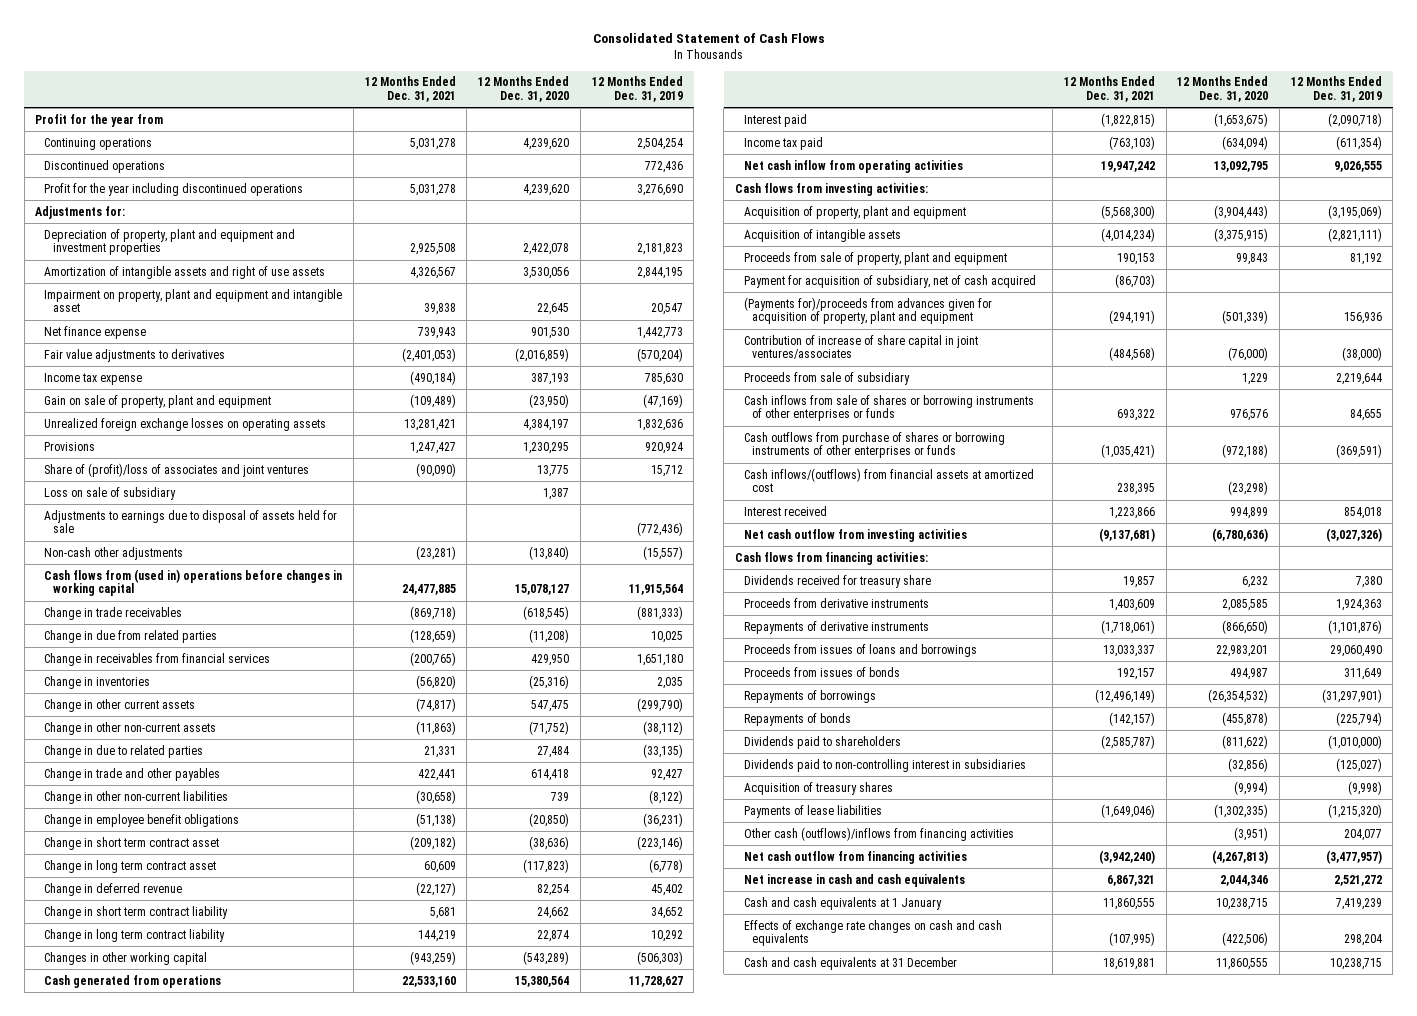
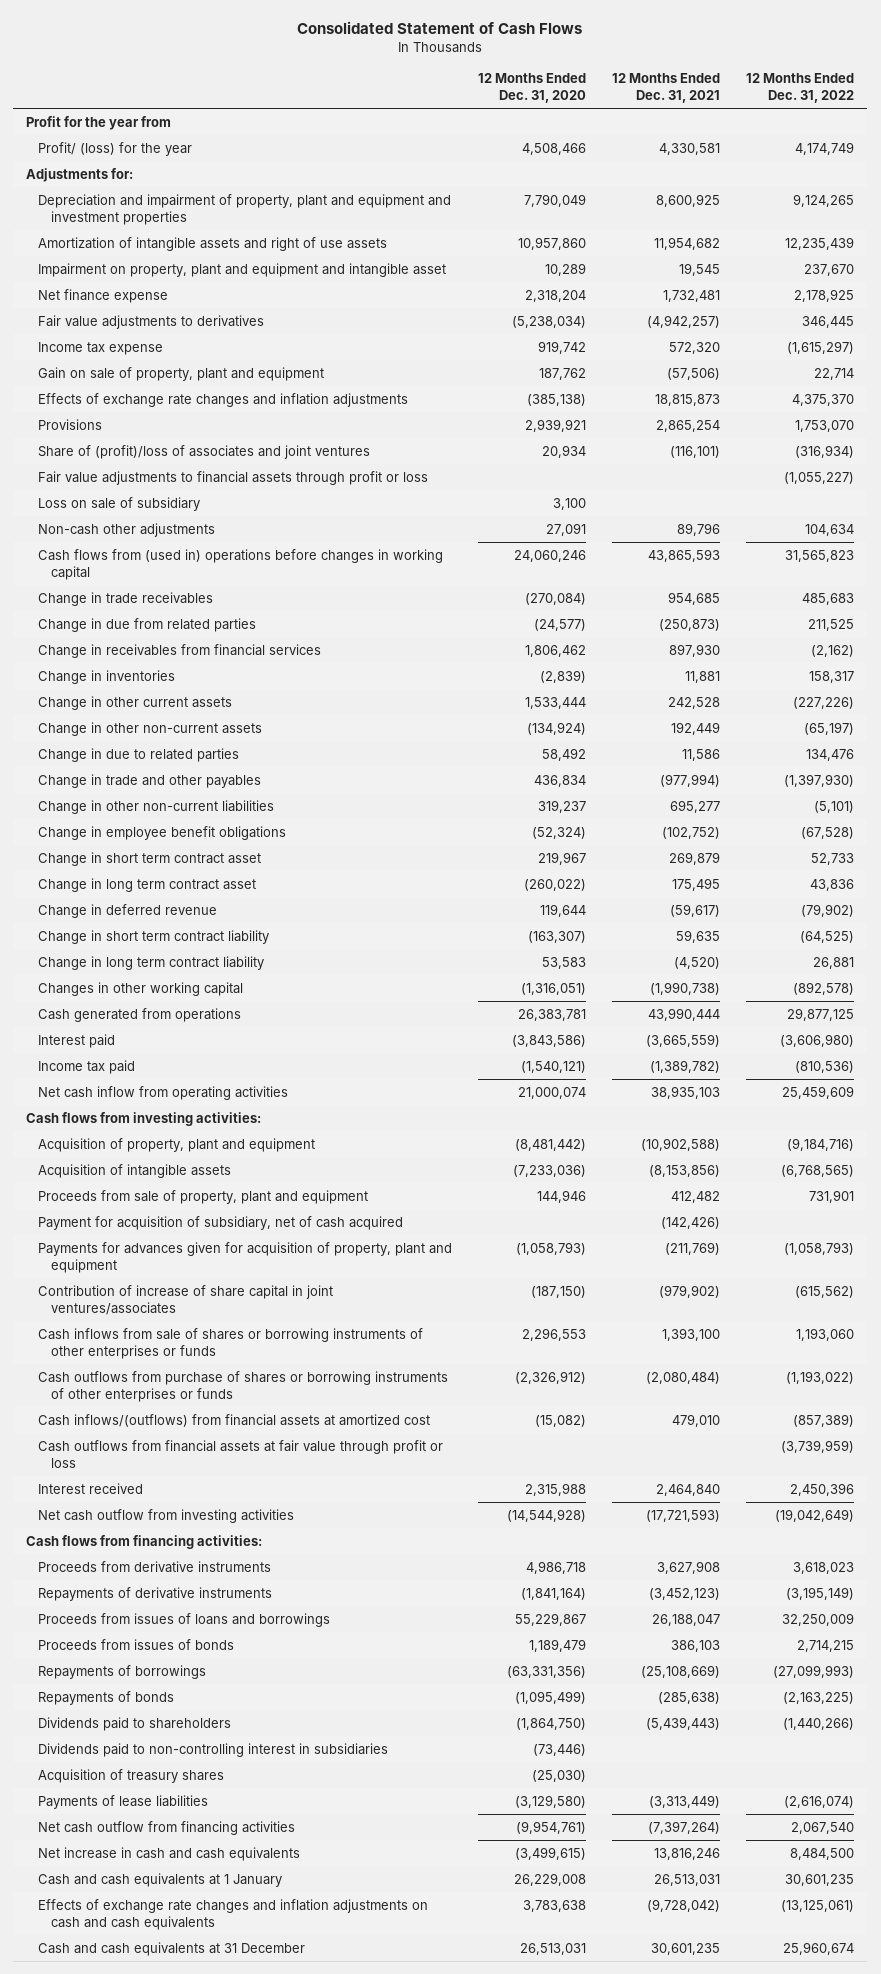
- | 12 Months Ended Dec. 31, 2021 | 12 Months Ended Dec. 31, 2020 | 12 Months Ended Dec. 31, 2019
+ | 12 Months Ended Dec. 31, 2020 | 12 Months Ended Dec. 31, 2021 | 12 Months Ended Dec. 31, 2022
- Continuing operations | 5,031,278 | 4,239,620 | 2,504,254
- Discontinued operations | | | 772,436
- Profit for the year including discontinued operations | 5,031,278 | 4,239,620 | 3,276,690
+ Profit/ (loss) for the year | 4,508,466 | 4,330,581 | 4,174,749
- Depreciation of property, plant and equipment and investment properties | 2,925,508 | 2,422,078 | 2,181,823
- Amortization of intangible assets and right of use assets | 4,326,567 | 3,530,056 | 2,844,195
- Impairment on property, plant and equipment and intangible asset | 39,838 | 22,645 | 20,547
- Net finance expense | 739,943 | 901,530 | 1,442,773
- Fair value adjustments to derivatives | (2,401,053) | (2,016,859) | (570,204)
- Income tax expense | (490,184) | 387,193 | 785,630
- Gain on sale of property, plant and equipment | (109,489) | (23,950) | (47,169)
- Unrealized foreign exchange losses on operating assets | 13,281,421 | 4,384,197 | 1,832,636
- Provisions | 1,247,427 | 1,230,295 | 920,924
- Share of (profit)/loss of associates and joint ventures | (90,090) | 13,775 | 15,712
- Loss on sale of subsidiary | | 1,387 |
- Adjustments to earnings due to disposal of assets held for sale | | | (772,436)
- Non-cash other adjustments | (23,281) | (13,840) | (15,557)
- Cash flows from (used in) operations before changes in working capital | 24,477,885 | 15,078,127 | 11,915,564
- Change in trade receivables | (869,718) | (618,545) | (881,333)
- Change in due from related parties | (128,659) | (11,208) | 10,025
- Change in receivables from financial services | (200,765) | 429,950 | 1,651,180
- Change in inventories | (56,820) | (25,316) | 2,035
- Change in other current assets | (74,817) | 547,475 | (299,790)
- Change in other non-current assets | (11,863) | (71,752) | (38,112)
- Change in due to related parties | 21,331 | 27,484 | (33,135)
- Change in trade and other payables | 422,441 | 614,418 | 92,427
- Change in other non-current liabilities | (30,658) | 739 | (8,122)
- Change in employee benefit obligations | (51,138) | (20,850) | (36,231)
- Change in short term contract asset | (209,182) | (38,636) | (223,146)
- Change in long term contract asset | 60,609 | (117,823) | (6,778)
- Change in deferred revenue | (22,127) | 82,254 | 45,402
- Change in short term contract liability | 5,681 | 24,662 | 34,652
- Change in long term contract liability | 144,219 | 22,874 | 10,292
- Changes in other working capital | (943,259) | (543,289) | (506,303)
- Cash generated from operations | 22,533,160 | 15,380,564 | 11,728,627
- Interest paid | (1,822,815) | (1,653,675) | (2,090,718)
- Income tax paid | (763,103) | (634,094) | (611,354)
- Net cash inflow from operating activities | 19,947,242 | 13,092,795 | 9,026,555
+ Depreciation and impairment of property, plant and equipment and investment properties | 7,790,049 | 8,600,925 | 9,124,265
+ Amortization of intangible assets and right of use assets | 10,957,860 | 11,954,682 | 12,235,439
+ Impairment on property, plant and equipment and intangible asset | 10,289 | 19,545 | 237,670
+ Net finance expense | 2,318,204 | 1,732,481 | 2,178,925
+ Fair value adjustments to derivatives | (5,238,034) | (4,942,257) | 346,445
+ Income tax expense | 919,742 | 572,320 | (1,615,297)
+ Gain on sale of property, plant and equipment | 187,762 | (57,506) | 22,714
+ Effects of exchange rate changes and inflation adjustments | (385,138) | 18,815,873 | 4,375,370
+ Provisions | 2,939,921 | 2,865,254 | 1,753,070
+ Share of (profit)/loss of associates and joint ventures | 20,934 | (116,101) | (316,934)
+ Fair value adjustments to financial assets through profit or loss | | | (1,055,227)
+ Loss on sale of subsidiary | 3,100 | |
+ Non-cash other adjustments | 27,091 | 89,796 | 104,634
+ Cash flows from (used in) operations before changes in working capital | 24,060,246 | 43,865,593 | 31,565,823
+ Change in trade receivables | (270,084) | 954,685 | 485,683
+ Change in due from related parties | (24,577) | (250,873) | 211,525
+ Change in receivables from financial services | 1,806,462 | 897,930 | (2,162)
+ Change in inventories | (2,839) | 11,881 | 158,317
+ Change in other current assets | 1,533,444 | 242,528 | (227,226)
+ Change in other non-current assets | (134,924) | 192,449 | (65,197)
+ Change in due to related parties | 58,492 | 11,586 | 134,476
+ Change in trade and other payables | 436,834 | (977,994) | (1,397,930)
+ Change in other non-current liabilities | 319,237 | 695,277 | (5,101)
+ Change in employee benefit obligations | (52,324) | (102,752) | (67,528)
+ Change in short term contract asset | 219,967 | 269,879 | 52,733
+ Change in long term contract asset | (260,022) | 175,495 | 43,836
+ Change in deferred revenue | 119,644 | (59,617) | (79,902)
+ Change in short term contract liability | (163,307) | 59,635 | (64,525)
+ Change in long term contract liability | 53,583 | (4,520) | 26,881
+ Changes in other working capital | (1,316,051) | (1,990,738) | (892,578)
+ Cash generated from operations | 26,383,781 | 43,990,444 | 29,877,125
+ Interest paid | (3,843,586) | (3,665,559) | (3,606,980)
+ Income tax paid | (1,540,121) | (1,389,782) | (810,536)
+ Net cash inflow from operating activities | 21,000,074 | 38,935,103 | 25,459,609
- Acquisition of property, plant and equipment | (5,568,300) | (3,904,443) | (3,195,069)
- Acquisition of intangible assets | (4,014,234) | (3,375,915) | (2,821,111)
- Proceeds from sale of property, plant and equipment | 190,153 | 99,843 | 81,192
- Payment for acquisition of subsidiary, net of cash acquired | (86,703) | |
- (Payments for)/proceeds from advances given for acquisition of property, plant and equipment | (294,191) | (501,339) | 156,936
- Contribution of increase of share capital in joint ventures/associates | (484,568) | (76,000) | (38,000)
- Proceeds from sale of subsidiary | | 1,229 | 2,219,644
- Cash inflows from sale of shares or borrowing instruments of other enterprises or funds | 693,322 | 976,576 | 84,655
- Cash outflows from purchase of shares or borrowing instruments of other enterprises or funds | (1,035,421) | (972,188) | (369,591)
- Cash inflows/(outflows) from financial assets at amortized cost | 238,395 | (23,298) |
- Interest received | 1,223,866 | 994,899 | 854,018
- Net cash outflow from investing activities | (9,137,681) | (6,780,636) | (3,027,326)
+ Acquisition of property, plant and equipment | (8,481,442) | (10,902,588) | (9,184,716)
+ Acquisition of intangible assets | (7,233,036) | (8,153,856) | (6,768,565)
+ Proceeds from sale of property, plant and equipment | 144,946 | 412,482 | 731,901
+ Payment for acquisition of subsidiary, net of cash acquired | | (142,426) |
+ Payments for advances given for acquisition of property, plant and equipment | (1,058,793) | (211,769) | (1,058,793)
+ Contribution of increase of share capital in joint ventures/associates | (187,150) | (979,902) | (615,562)
+ Cash inflows from sale of shares or borrowing instruments of other enterprises or funds | 2,296,553 | 1,393,100 | 1,193,060
+ Cash outflows from purchase of shares or borrowing instruments of other enterprises or funds | (2,326,912) | (2,080,484) | (1,193,022)
+ Cash inflows/(outflows) from financial assets at amortized cost | (15,082) | 479,010 | (857,389)
+ Cash outflows from financial assets at fair value through profit or loss | | | (3,739,959)
+ Interest received | 2,315,988 | 2,464,840 | 2,450,396
+ Net cash outflow from investing activities | (14,544,928) | (17,721,593) | (19,042,649)
- Dividends received for treasury share | 19,857 | 6,232 | 7,380
- Proceeds from derivative instruments | 1,403,609 | 2,085,585 | 1,924,363
- Repayments of derivative instruments | (1,718,061) | (866,650) | (1,101,876)
- Proceeds from issues of loans and borrowings | 13,033,337 | 22,983,201 | 29,060,490
- Proceeds from issues of bonds | 192,157 | 494,987 | 311,649
- Repayments of borrowings | (12,496,149) | (26,354,532) | (31,297,901)
- Repayments of bonds | (142,157) | (455,878) | (225,794)
- Dividends paid to shareholders | (2,585,787) | (811,622) | (1,010,000)
- Dividends paid to non-controlling interest in subsidiaries | | (32,856) | (125,027)
- Acquisition of treasury shares | | (9,994) | (9,998)
- Payments of lease liabilities | (1,649,046) | (1,302,335) | (1,215,320)
- Other cash (outflows)/inflows from financing activities | | (3,951) | 204,077
- Net cash outflow from financing activities | (3,942,240) | (4,267,813) | (3,477,957)
- Net increase in cash and cash equivalents | 6,867,321 | 2,044,346 | 2,521,272
- Cash and cash equivalents at 1 January | 11,860,555 | 10,238,715 | 7,419,239
- Effects of exchange rate changes on cash and cash equivalents | (107,995) | (422,506) | 298,204
- Cash and cash equivalents at 31 December | 18,619,881 | 11,860,555 | 10,238,715
+ Proceeds from derivative instruments | 4,986,718 | 3,627,908 | 3,618,023
+ Repayments of derivative instruments | (1,841,164) | (3,452,123) | (3,195,149)
+ Proceeds from issues of loans and borrowings | 55,229,867 | 26,188,047 | 32,250,009
+ Proceeds from issues of bonds | 1,189,479 | 386,103 | 2,714,215
+ Repayments of borrowings | (63,331,356) | (25,108,669) | (27,099,993)
+ Repayments of bonds | (1,095,499) | (285,638) | (2,163,225)
+ Dividends paid to shareholders | (1,864,750) | (5,439,443) | (1,440,266)
+ Dividends paid to non-controlling interest in subsidiaries | (73,446) | |
+ Acquisition of treasury shares | (25,030) | |
+ Payments of lease liabilities | (3,129,580) | (3,313,449) | (2,616,074)
+ Net cash outflow from financing activities | (9,954,761) | (7,397,264) | 2,067,540
+ Net increase in cash and cash equivalents | (3,499,615) | 13,816,246 | 8,484,500
+ Cash and cash equivalents at 1 January | 26,229,008 | 26,513,031 | 30,601,235
+ Effects of exchange rate changes and inflation adjustments on cash and cash equivalents | 3,783,638 | (9,728,042) | (13,125,061)
+ Cash and cash equivalents at 31 December | 26,513,031 | 30,601,235 | 25,960,674

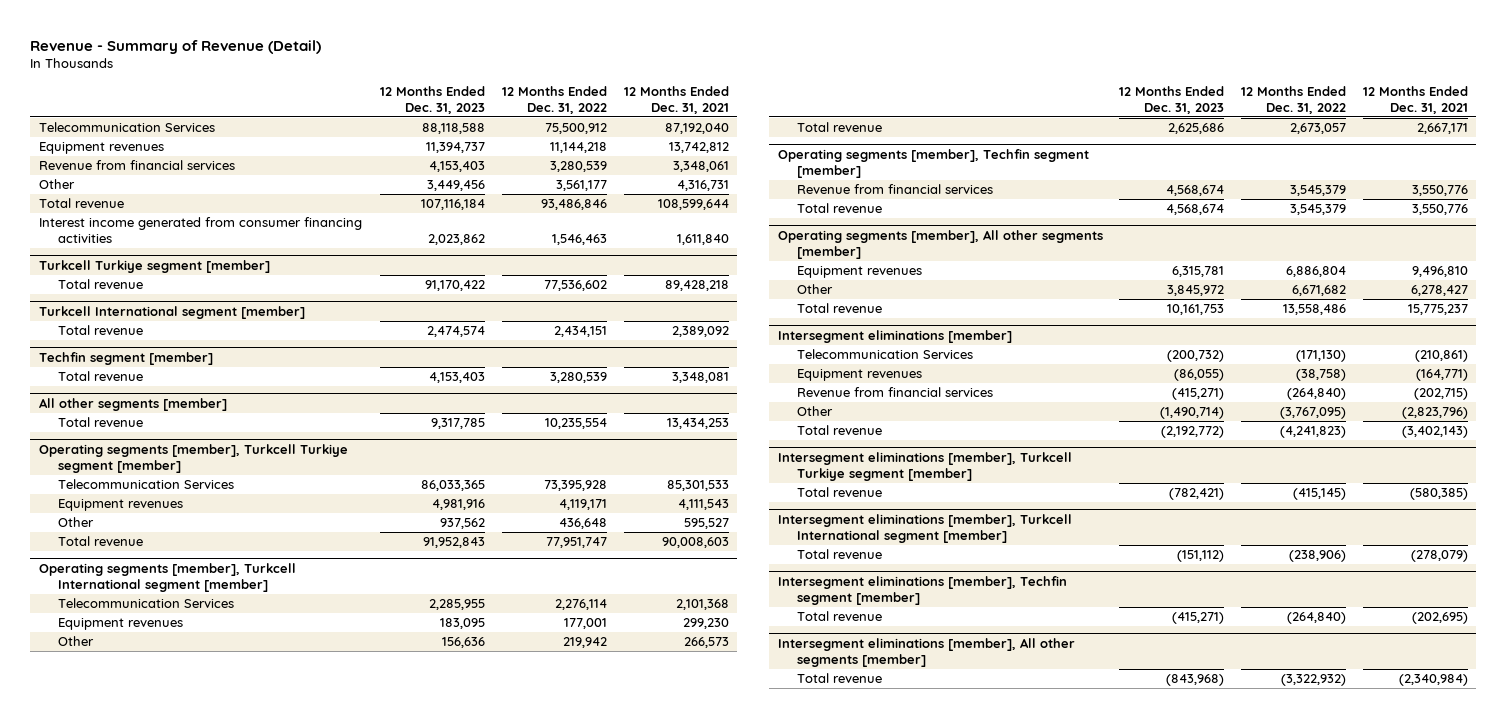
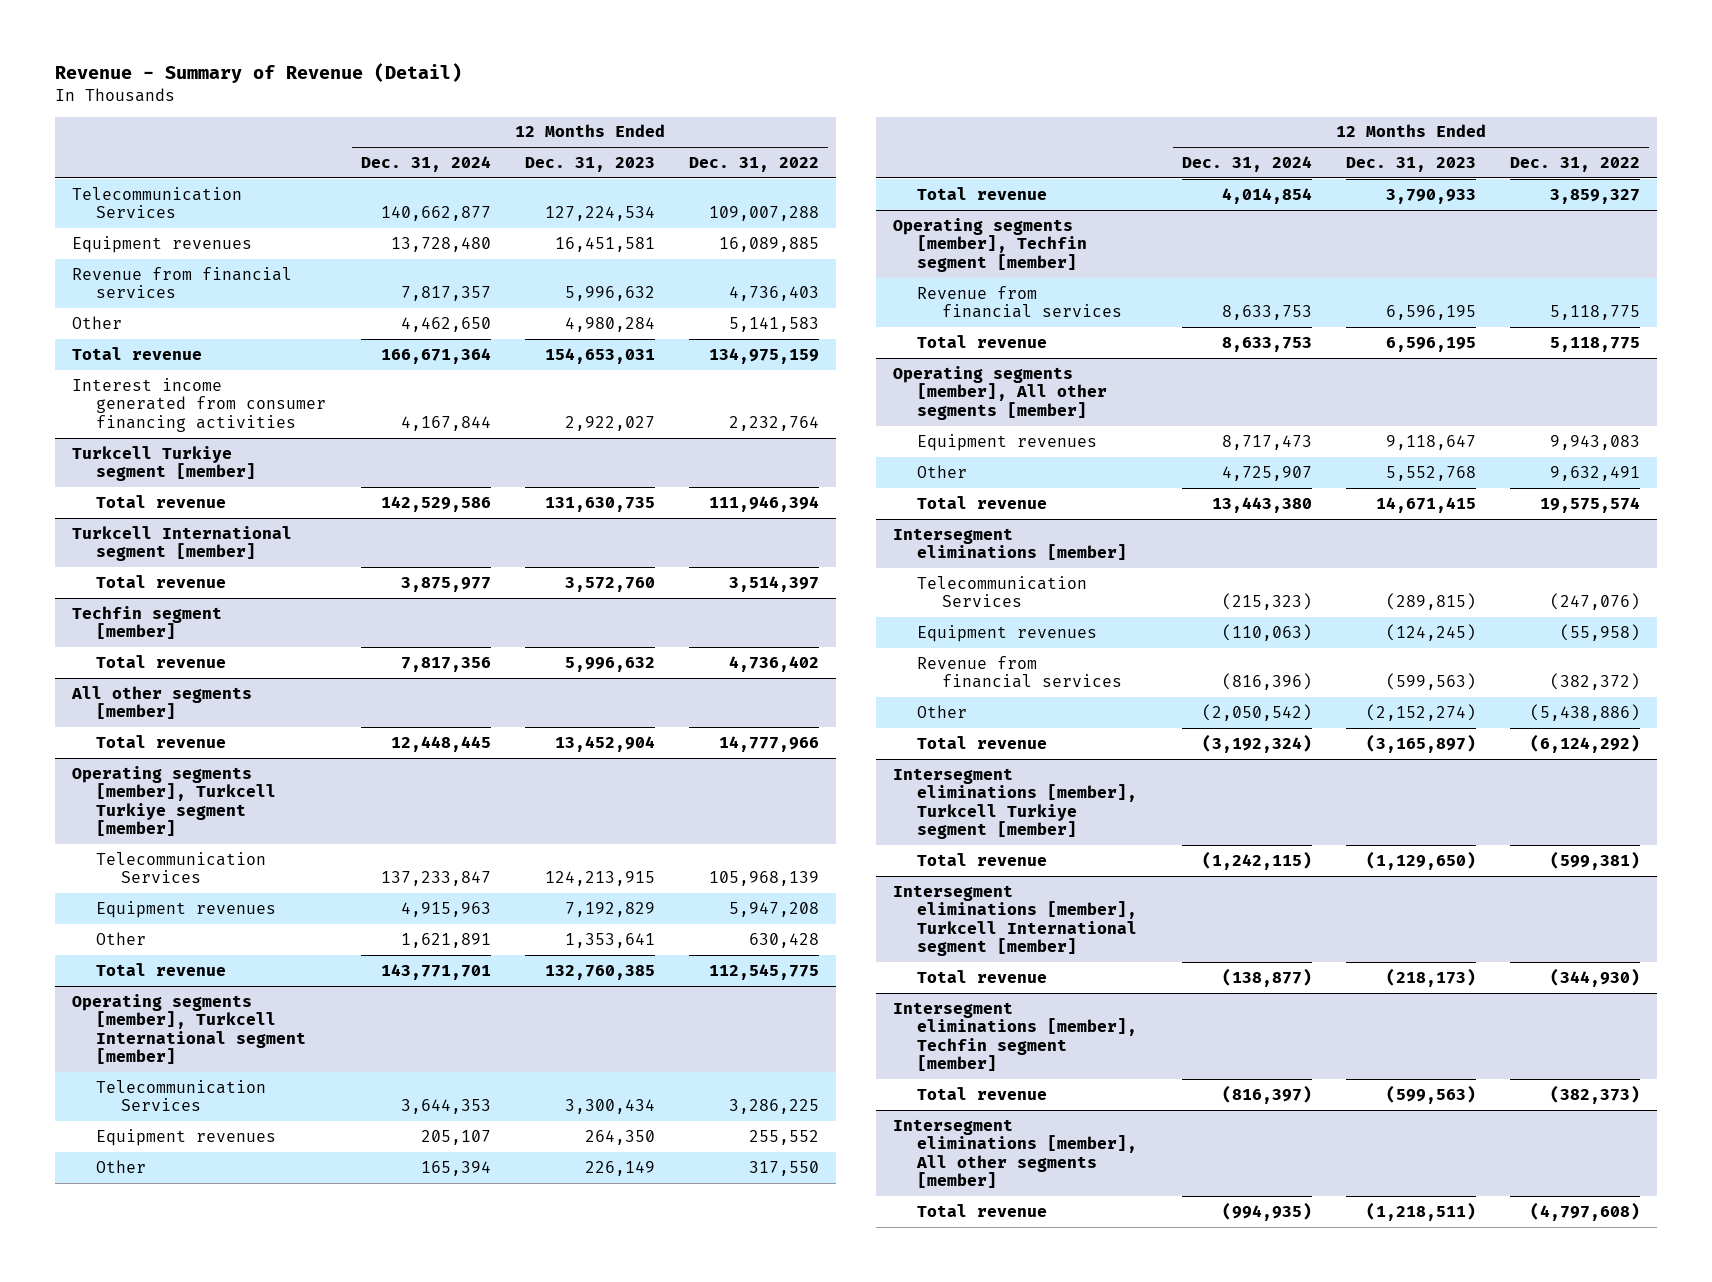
- | 12 Months Ended Dec. 31, 2023 | 12 Months Ended Dec. 31, 2022 | 12 Months Ended Dec. 31, 2021
+ | 12 Months Ended Dec. 31, 2024 | 12 Months Ended Dec. 31, 2023 | 12 Months Ended Dec. 31, 2022
- Telecommunication Services | 88,118,588 | 75,500,912 | 87,192,040
- Equipment revenues | 11,394,737 | 11,144,218 | 13,742,812
- Revenue from financial services | 4,153,403 | 3,280,539 | 3,348,061
- Other | 3,449,456 | 3,561,177 | 4,316,731
- Total revenue | 107,116,184 | 93,486,846 | 108,599,644
- Interest income generated from consumer financing activities | 2,023,862 | 1,546,463 | 1,611,840
+ Telecommunication Services | 140,662,877 | 127,224,534 | 109,007,288
+ Equipment revenues | 13,728,480 | 16,451,581 | 16,089,885
+ Revenue from financial services | 7,817,357 | 5,996,632 | 4,736,403
+ Other | 4,462,650 | 4,980,284 | 5,141,583
+ Total revenue | 166,671,364 | 154,653,031 | 134,975,159
+ Interest income generated from consumer financing activities | 4,167,844 | 2,922,027 | 2,232,764
@ Turkcell Turkiye segment [member]
- Total revenue | 91,170,422 | 77,536,602 | 89,428,218
+ Total revenue | 142,529,586 | 131,630,735 | 111,946,394
@ Turkcell International segment [member]
- Total revenue | 2,474,574 | 2,434,151 | 2,389,092
+ Total revenue | 3,875,977 | 3,572,760 | 3,514,397
@ Techfin segment [member]
- Total revenue | 4,153,403 | 3,280,539 | 3,348,081
+ Total revenue | 7,817,356 | 5,996,632 | 4,736,402
@ All other segments [member]
- Total revenue | 9,317,785 | 10,235,554 | 13,434,253
+ Total revenue | 12,448,445 | 13,452,904 | 14,777,966
@ Operating segments [member], Turkcell Turkiye segment [member]
- Telecommunication Services | 86,033,365 | 73,395,928 | 85,301,533
- Equipment revenues | 4,981,916 | 4,119,171 | 4,111,543
- Other | 937,562 | 436,648 | 595,527
- Total revenue | 91,952,843 | 77,951,747 | 90,008,603
+ Telecommunication Services | 137,233,847 | 124,213,915 | 105,968,139
+ Equipment revenues | 4,915,963 | 7,192,829 | 5,947,208
+ Other | 1,621,891 | 1,353,641 | 630,428
+ Total revenue | 143,771,701 | 132,760,385 | 112,545,775
@ Operating segments [member], Turkcell International segment [member]
- Telecommunication Services | 2,285,955 | 2,276,114 | 2,101,368
- Equipment revenues | 183,095 | 177,001 | 299,230
- Other | 156,636 | 219,942 | 266,573
- Total revenue | 2,625,686 | 2,673,057 | 2,667,171
+ Telecommunication Services | 3,644,353 | 3,300,434 | 3,286,225
+ Equipment revenues | 205,107 | 264,350 | 255,552
+ Other | 165,394 | 226,149 | 317,550
+ Total revenue | 4,014,854 | 3,790,933 | 3,859,327
@ Operating segments [member], Techfin segment [member]
- Revenue from financial services | 4,568,674 | 3,545,379 | 3,550,776
- Total revenue | 4,568,674 | 3,545,379 | 3,550,776
+ Revenue from financial services | 8,633,753 | 6,596,195 | 5,118,775
+ Total revenue | 8,633,753 | 6,596,195 | 5,118,775
@ Operating segments [member], All other segments [member]
- Equipment revenues | 6,315,781 | 6,886,804 | 9,496,810
- Other | 3,845,972 | 6,671,682 | 6,278,427
- Total revenue | 10,161,753 | 13,558,486 | 15,775,237
+ Equipment revenues | 8,717,473 | 9,118,647 | 9,943,083
+ Other | 4,725,907 | 5,552,768 | 9,632,491
+ Total revenue | 13,443,380 | 14,671,415 | 19,575,574
@ Intersegment eliminations [member]
- Telecommunication Services | (200,732) | (171,130) | (210,861)
- Equipment revenues | (86,055) | (38,758) | (164,771)
- Revenue from financial services | (415,271) | (264,840) | (202,715)
- Other | (1,490,714) | (3,767,095) | (2,823,796)
- Total revenue | (2,192,772) | (4,241,823) | (3,402,143)
+ Telecommunication Services | (215,323) | (289,815) | (247,076)
+ Equipment revenues | (110,063) | (124,245) | (55,958)
+ Revenue from financial services | (816,396) | (599,563) | (382,372)
+ Other | (2,050,542) | (2,152,274) | (5,438,886)
+ Total revenue | (3,192,324) | (3,165,897) | (6,124,292)
@ Intersegment eliminations [member], Turkcell Turkiye segment [member]
- Total revenue | (782,421) | (415,145) | (580,385)
+ Total revenue | (1,242,115) | (1,129,650) | (599,381)
@ Intersegment eliminations [member], Turkcell International segment [member]
- Total revenue | (151,112) | (238,906) | (278,079)
+ Total revenue | (138,877) | (218,173) | (344,930)
@ Intersegment eliminations [member], Techfin segment [member]
- Total revenue | (415,271) | (264,840) | (202,695)
+ Total revenue | (816,397) | (599,563) | (382,373)
@ Intersegment eliminations [member], All other segments [member]
- Total revenue | (843,968) | (3,322,932) | (2,340,984)
+ Total revenue | (994,935) | (1,218,511) | (4,797,608)

